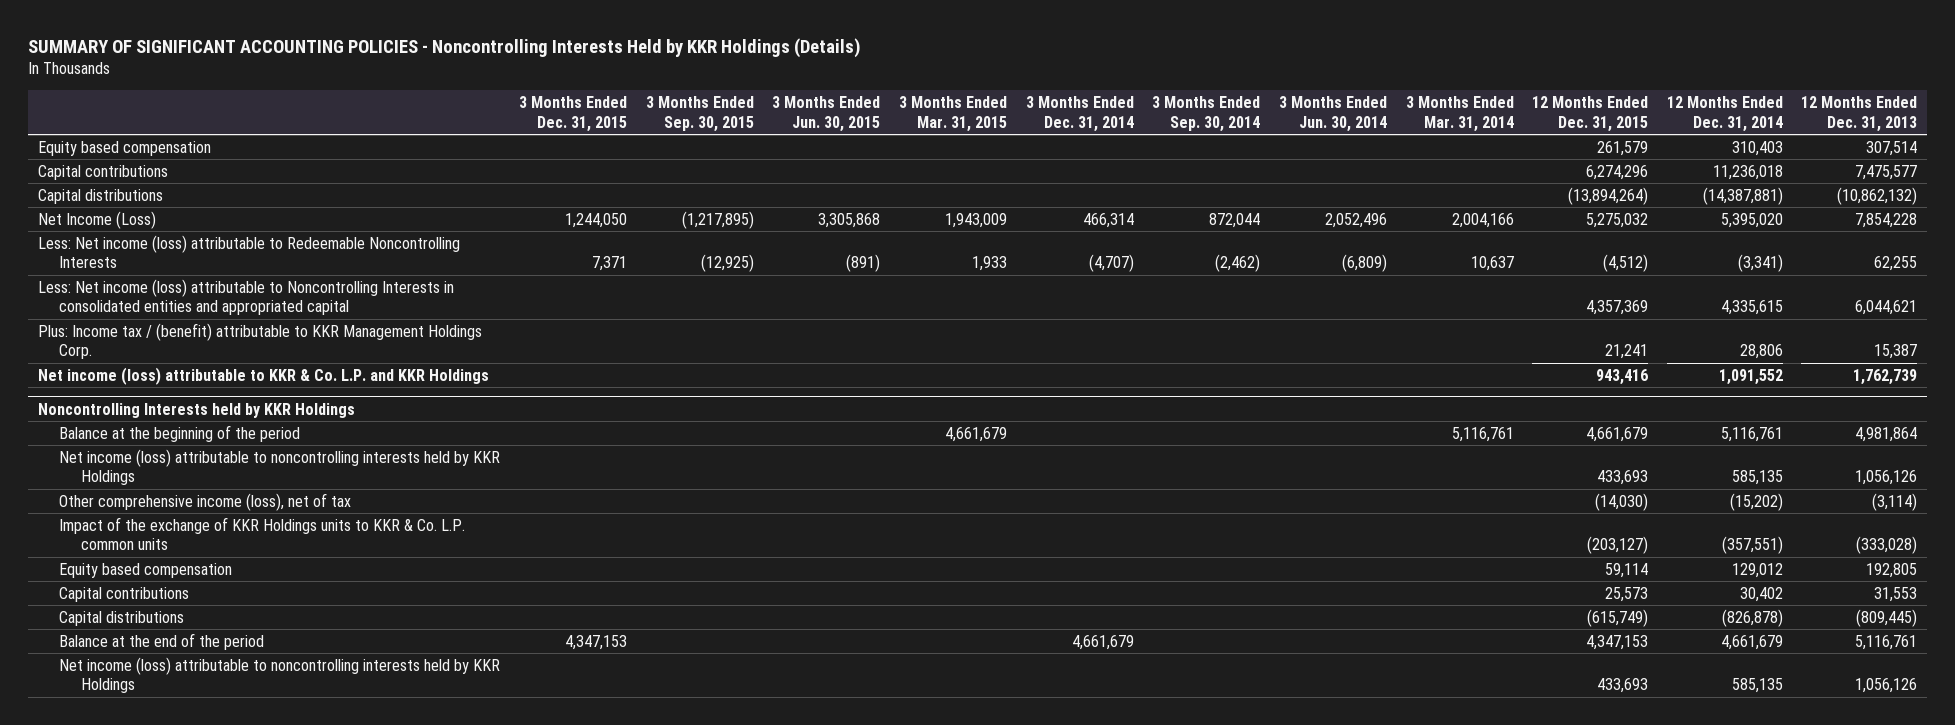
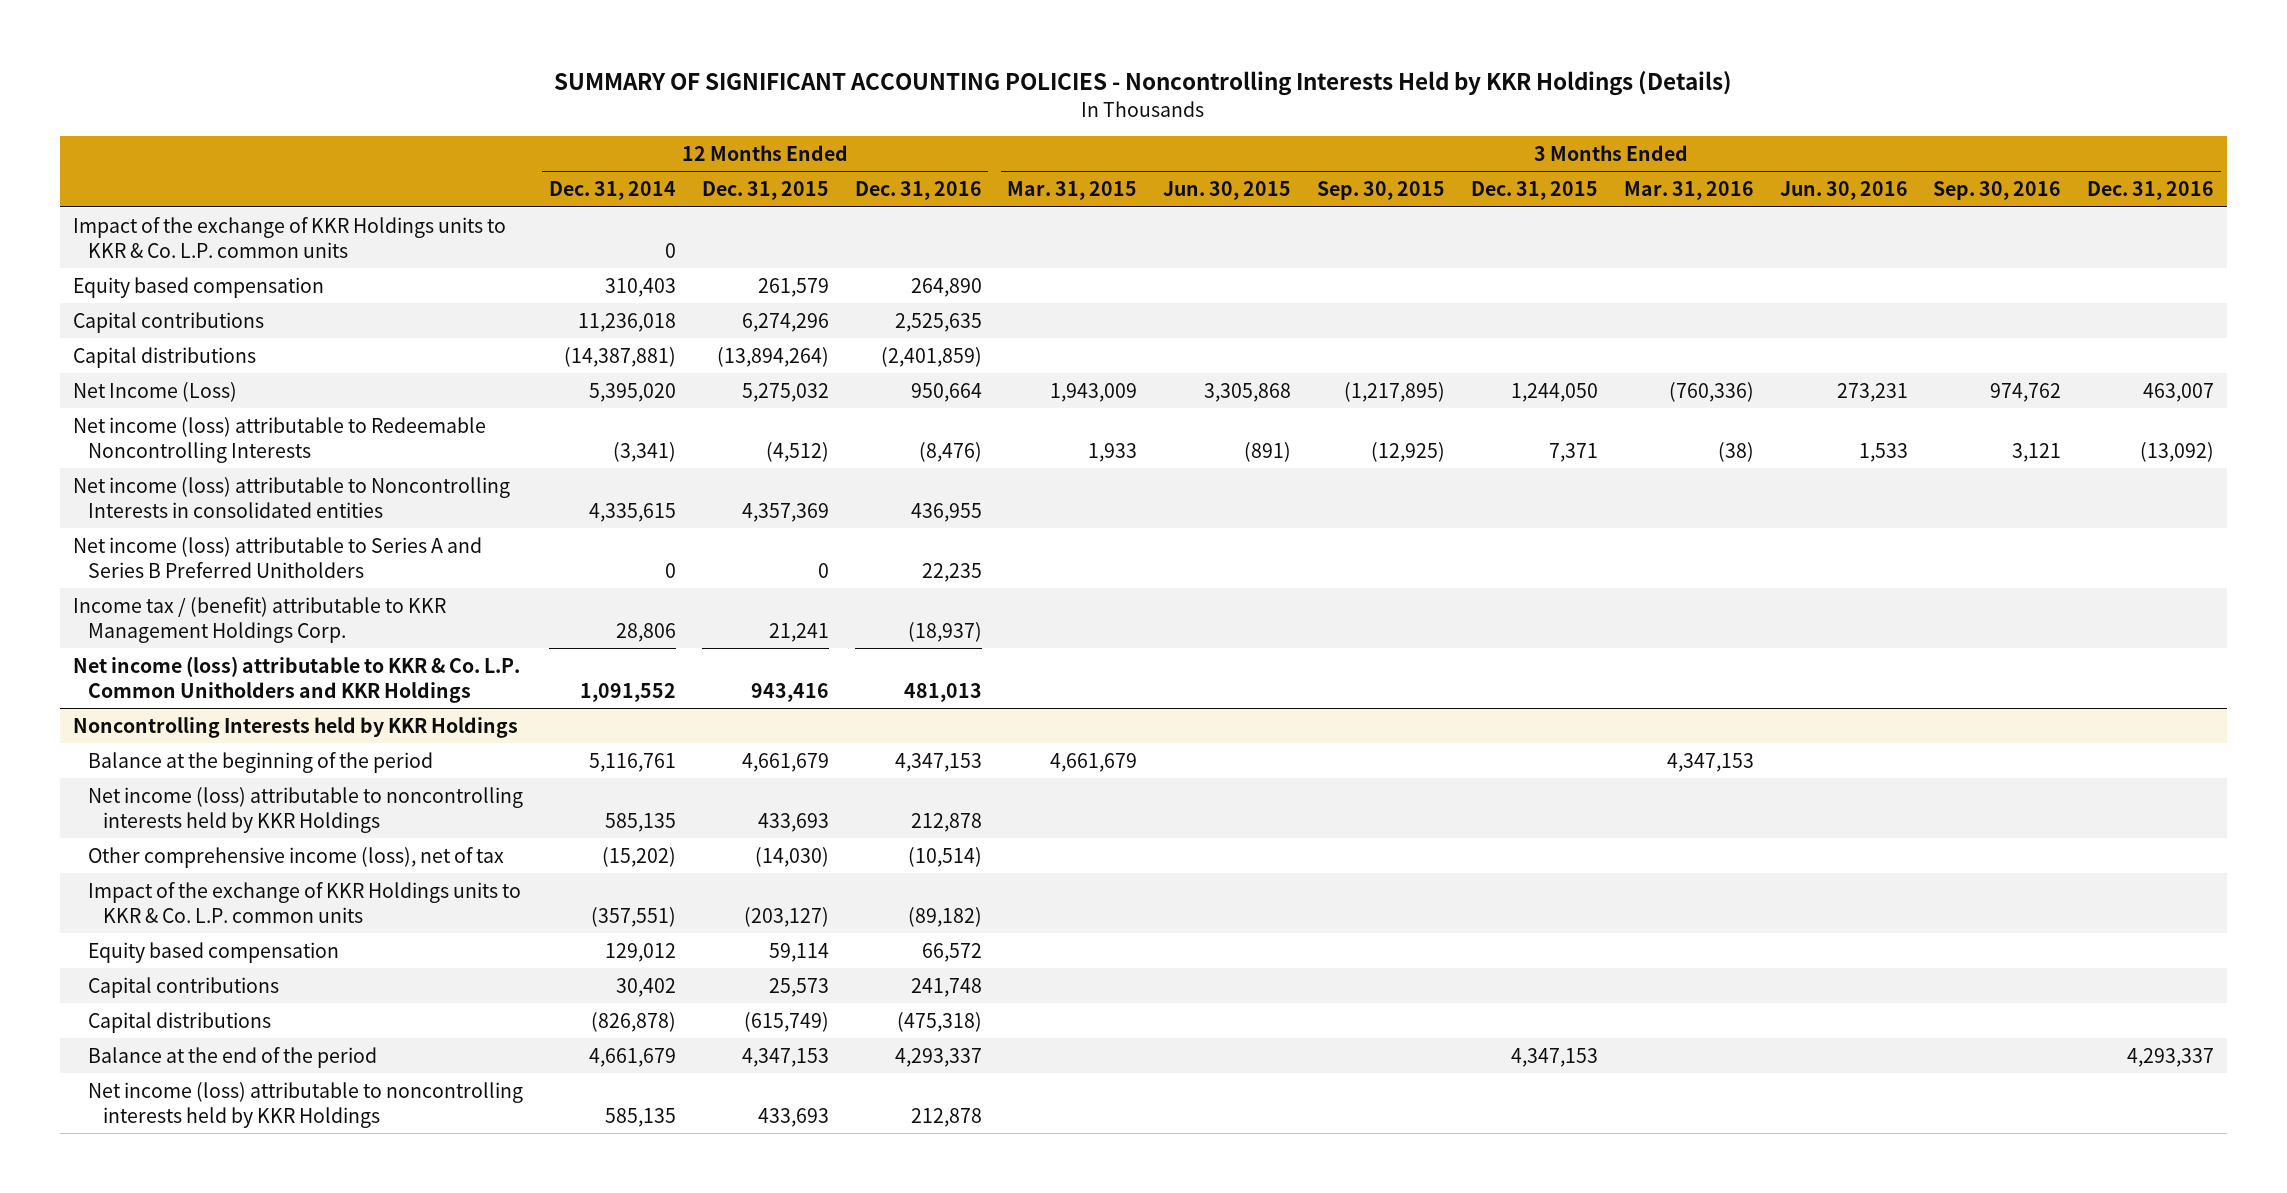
- | 3 Months Ended Dec. 31, 2015 | 3 Months Ended Sep. 30, 2015 | 3 Months Ended Jun. 30, 2015 | 3 Months Ended Mar. 31, 2015 | 3 Months Ended Dec. 31, 2014 | 3 Months Ended Sep. 30, 2014 | 3 Months Ended Jun. 30, 2014 | 3 Months Ended Mar. 31, 2014 | 12 Months Ended Dec. 31, 2015 | 12 Months Ended Dec. 31, 2014 | 12 Months Ended Dec. 31, 2013
+ | 12 Months Ended Dec. 31, 2014 | 12 Months Ended Dec. 31, 2015 | 12 Months Ended Dec. 31, 2016 | 3 Months Ended Mar. 31, 2015 | 3 Months Ended Jun. 30, 2015 | 3 Months Ended Sep. 30, 2015 | 3 Months Ended Dec. 31, 2015 | 3 Months Ended Mar. 31, 2016 | 3 Months Ended Jun. 30, 2016 | 3 Months Ended Sep. 30, 2016 | 3 Months Ended Dec. 31, 2016
+ Impact of the exchange of KKR Holdings units to KKR & Co. L.P. common units | 0 | | | | | | | | | |
- Less: Net income (loss) attributable to Redeemable Noncontrolling Interests | 7,371 | (12,925) | (891) | 1,933 | (4,707) | (2,462) | (6,809) | 10,637 | (4,512) | (3,341) | 62,255
- Less: Net income (loss) attributable to Noncontrolling Interests in consolidated entities and appropriated capital | | | | | | | | | 4,357,369 | 4,335,615 | 6,044,621
- Plus: Income tax / (benefit) attributable to KKR Management Holdings Corp. | | | | | | | | | 21,241 | 28,806 | 15,387
- Net income (loss) attributable to KKR & Co. L.P. and KKR Holdings | | | | | | | | | 943,416 | 1,091,552 | 1,762,739
+ Net income (loss) attributable to Redeemable Noncontrolling Interests | (3,341) | (4,512) | (8,476) | 1,933 | (891) | (12,925) | 7,371 | (38) | 1,533 | 3,121 | (13,092)
+ Net income (loss) attributable to Noncontrolling Interests in consolidated entities | 4,335,615 | 4,357,369 | 436,955 | | | | | | | |
+ Net income (loss) attributable to Series A and Series B Preferred Unitholders | 0 | 0 | 22,235 | | | | | | | |
+ Income tax / (benefit) attributable to KKR Management Holdings Corp. | 28,806 | 21,241 | (18,937) | | | | | | | |
+ Net income (loss) attributable to KKR & Co. L.P. Common Unitholders and KKR Holdings | 1,091,552 | 943,416 | 481,013 | | | | | | | |

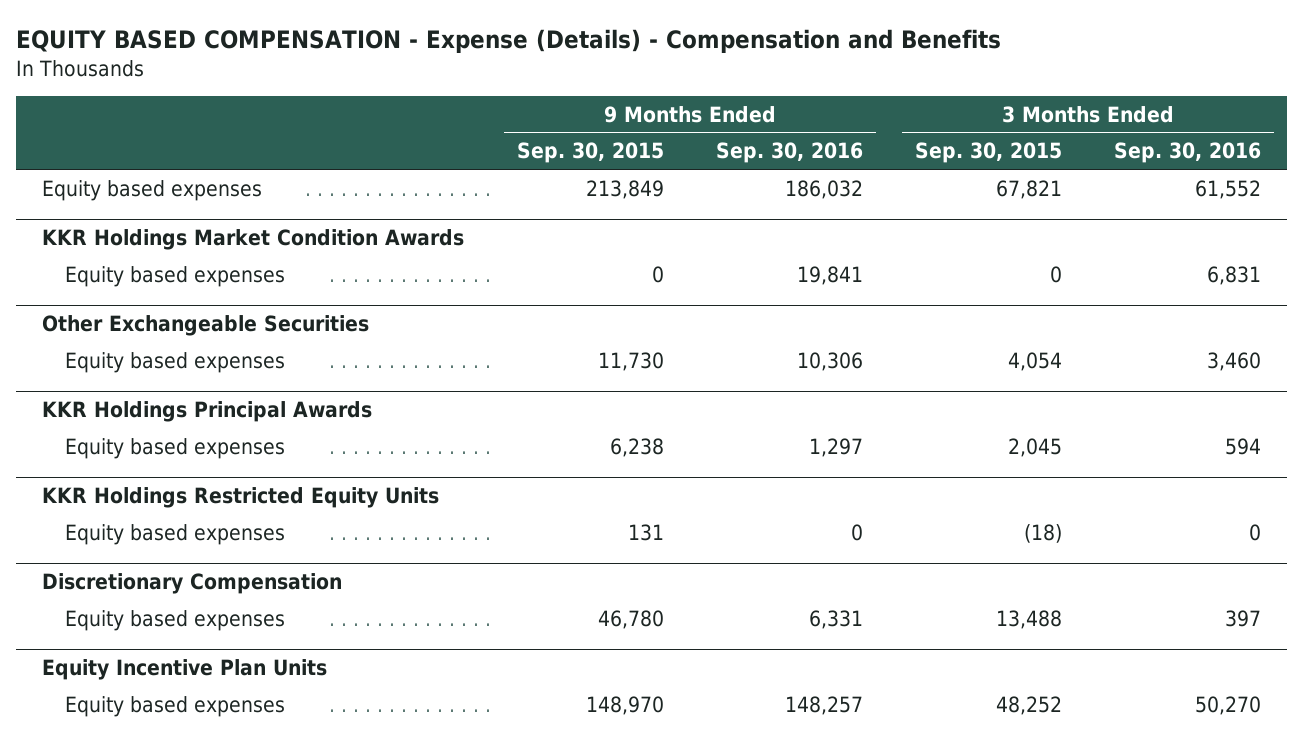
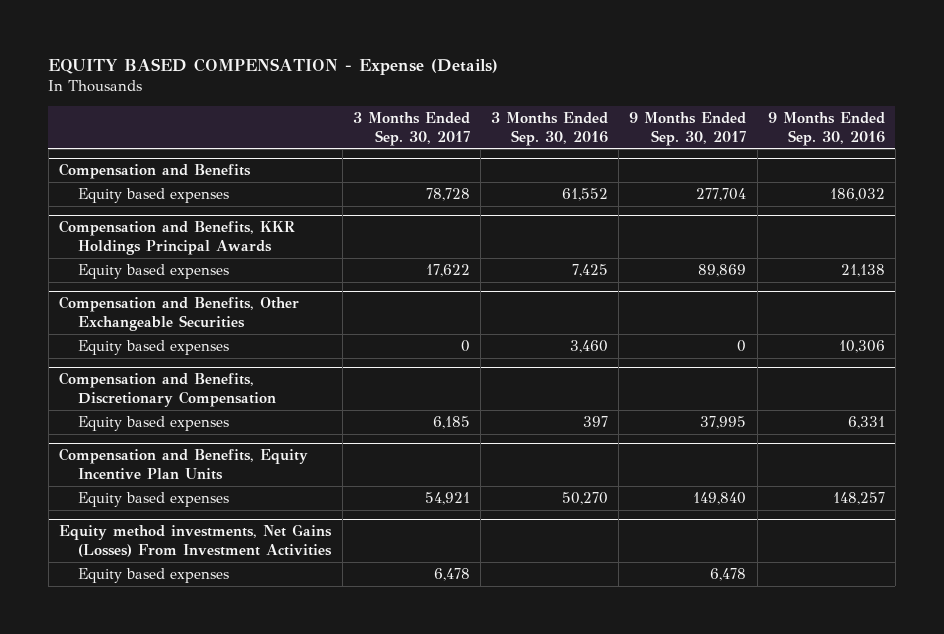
- EQUITY BASED COMPENSATION - Expense (Details) - Compensation and Benefits
+ EQUITY BASED COMPENSATION - Expense (Details)
- | 9 Months Ended Sep. 30, 2015 | 9 Months Ended Sep. 30, 2016 | 3 Months Ended Sep. 30, 2015 | 3 Months Ended Sep. 30, 2016
+ | 3 Months Ended Sep. 30, 2017 | 3 Months Ended Sep. 30, 2016 | 9 Months Ended Sep. 30, 2017 | 9 Months Ended Sep. 30, 2016
+ Compensation and Benefits
- KKR Holdings Market Condition Awards
- Equity based expenses | 0 | 19,841 | 0 | 6,831
- Other Exchangeable Securities
+ Compensation and Benefits, KKR Holdings Principal Awards
+ Equity based expenses | 17,622 | 7,425 | 89,869 | 21,138
+ Compensation and Benefits, Other Exchangeable Securities
- KKR Holdings Principal Awards
- Equity based expenses | 6,238 | 1,297 | 2,045 | 594
- KKR Holdings Restricted Equity Units
- Equity based expenses | 131 | 0 | (18) | 0
- Discretionary Compensation
+ Compensation and Benefits, Discretionary Compensation
- Equity Incentive Plan Units
+ Compensation and Benefits, Equity Incentive Plan Units
+ Equity method investments, Net Gains (Losses) From Investment Activities
+ Equity based expenses | 6,478 | | 6,478 |

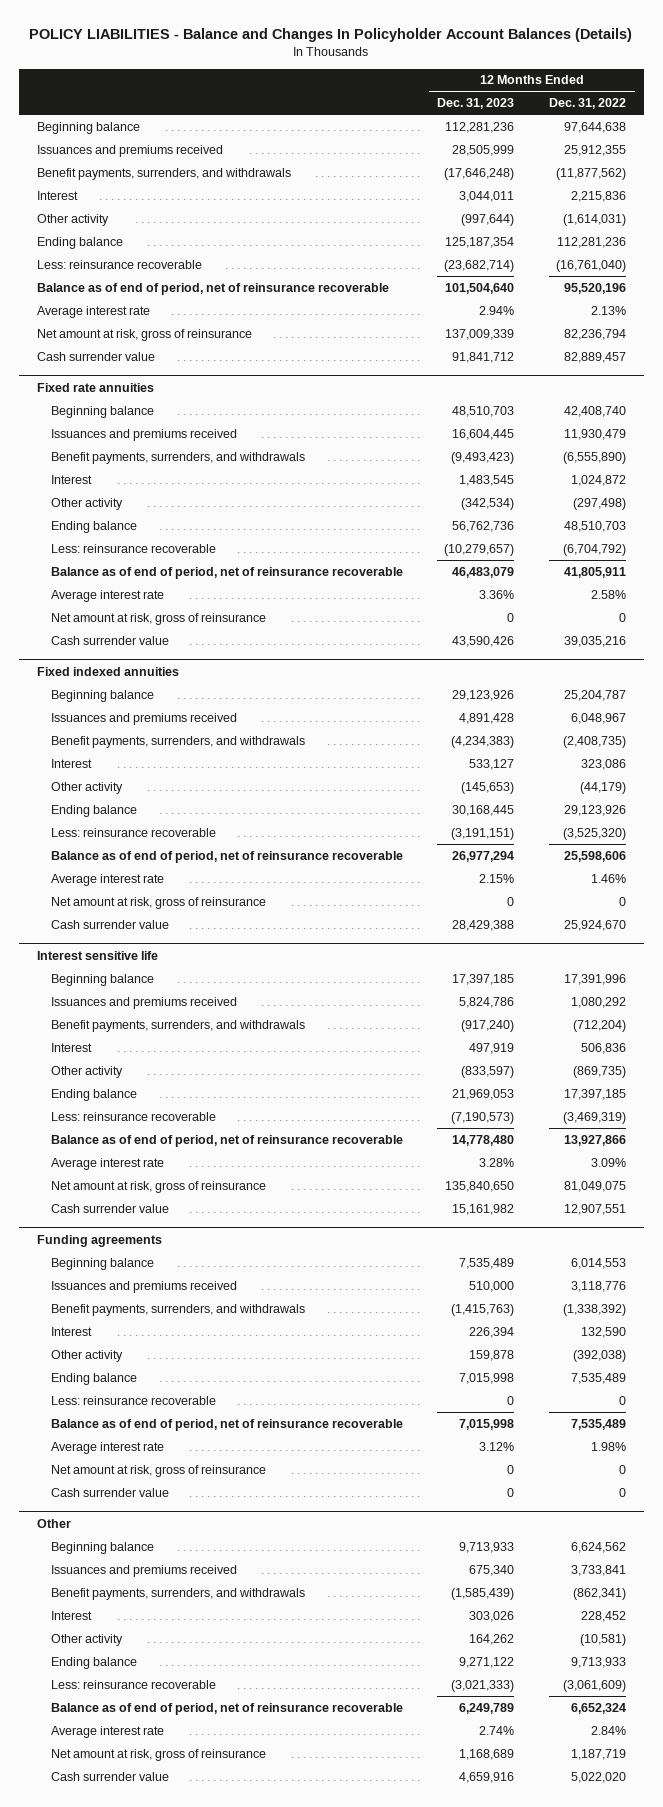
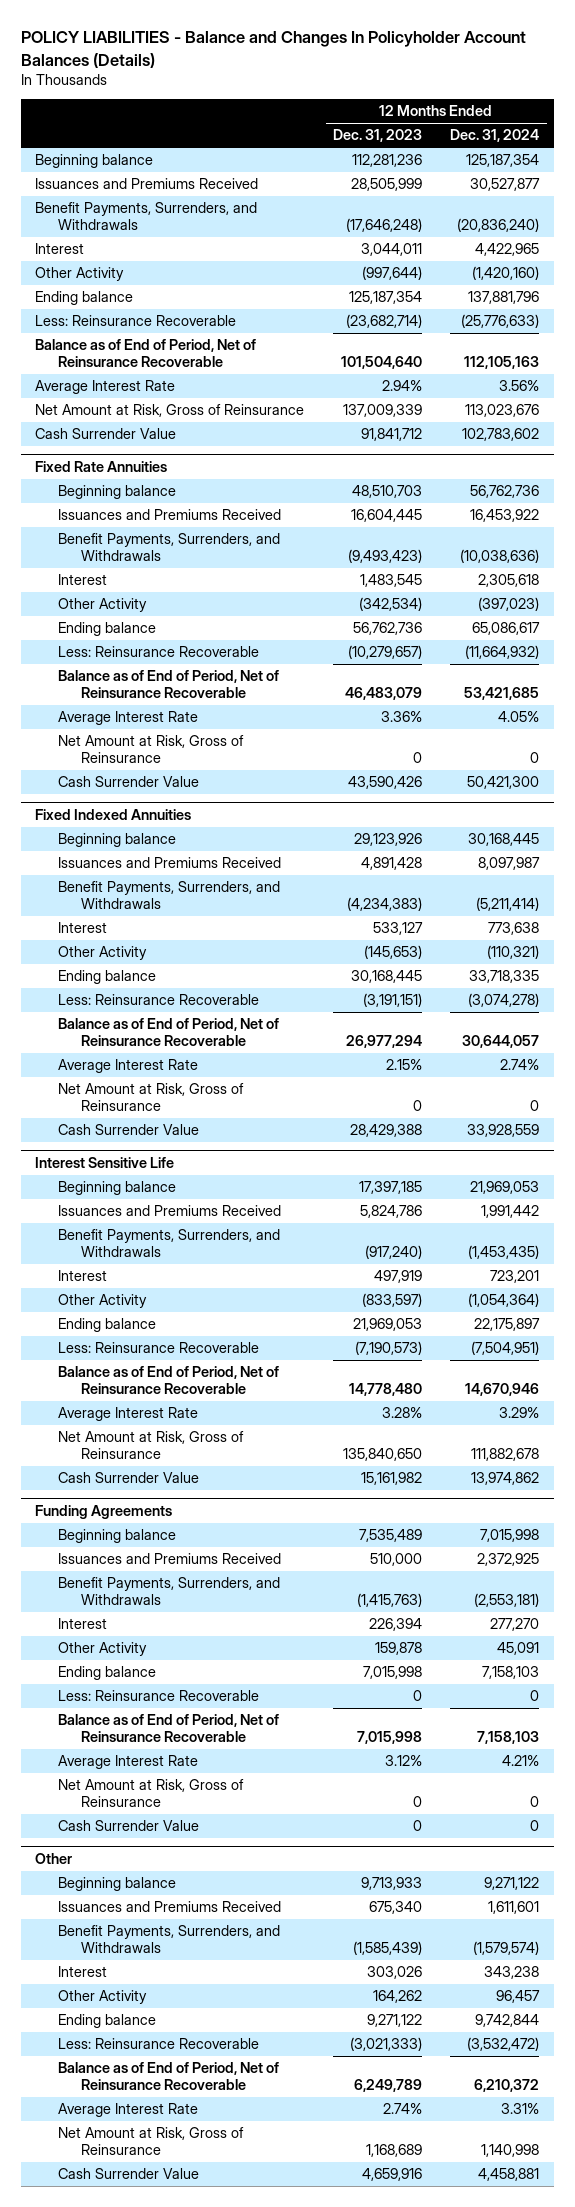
- | 12 Months Ended Dec. 31, 2023 | 12 Months Ended Dec. 31, 2022
+ | 12 Months Ended Dec. 31, 2023 | 12 Months Ended Dec. 31, 2024
- Issuances and premiums received | 28,505,999 | 25,912,355
- Benefit payments, surrenders, and withdrawals | (17,646,248) | (11,877,562)
+ Issuances and Premiums Received | 28,505,999 | 30,527,877
+ Benefit Payments, Surrenders, and Withdrawals | (17,646,248) | (20,836,240)
- Other activity | (997,644) | (1,614,031)
+ Other Activity | (997,644) | (1,420,160)
- Less: reinsurance recoverable | (23,682,714) | (16,761,040)
- Balance as of end of period, net of reinsurance recoverable | 101,504,640 | 95,520,196
- Average interest rate | 2.94% | 2.13%
- Net amount at risk, gross of reinsurance | 137,009,339 | 82,236,794
- Cash surrender value | 91,841,712 | 82,889,457
- Fixed rate annuities
+ Less: Reinsurance Recoverable | (23,682,714) | (25,776,633)
+ Balance as of End of Period, Net of Reinsurance Recoverable | 101,504,640 | 112,105,163
+ Average Interest Rate | 2.94% | 3.56%
+ Net Amount at Risk, Gross of Reinsurance | 137,009,339 | 113,023,676
+ Cash Surrender Value | 91,841,712 | 102,783,602
+ Fixed Rate Annuities
- Issuances and premiums received | 16,604,445 | 11,930,479
- Benefit payments, surrenders, and withdrawals | (9,493,423) | (6,555,890)
+ Issuances and Premiums Received | 16,604,445 | 16,453,922
+ Benefit Payments, Surrenders, and Withdrawals | (9,493,423) | (10,038,636)
- Other activity | (342,534) | (297,498)
+ Other Activity | (342,534) | (397,023)
- Less: reinsurance recoverable | (10,279,657) | (6,704,792)
- Balance as of end of period, net of reinsurance recoverable | 46,483,079 | 41,805,911
- Average interest rate | 3.36% | 2.58%
- Net amount at risk, gross of reinsurance | 0 | 0
- Cash surrender value | 43,590,426 | 39,035,216
- Fixed indexed annuities
+ Less: Reinsurance Recoverable | (10,279,657) | (11,664,932)
+ Balance as of End of Period, Net of Reinsurance Recoverable | 46,483,079 | 53,421,685
+ Average Interest Rate | 3.36% | 4.05%
+ Net Amount at Risk, Gross of Reinsurance | 0 | 0
+ Cash Surrender Value | 43,590,426 | 50,421,300
+ Fixed Indexed Annuities
- Issuances and premiums received | 4,891,428 | 6,048,967
- Benefit payments, surrenders, and withdrawals | (4,234,383) | (2,408,735)
+ Issuances and Premiums Received | 4,891,428 | 8,097,987
+ Benefit Payments, Surrenders, and Withdrawals | (4,234,383) | (5,211,414)
- Other activity | (145,653) | (44,179)
+ Other Activity | (145,653) | (110,321)
- Less: reinsurance recoverable | (3,191,151) | (3,525,320)
- Balance as of end of period, net of reinsurance recoverable | 26,977,294 | 25,598,606
- Average interest rate | 2.15% | 1.46%
- Net amount at risk, gross of reinsurance | 0 | 0
- Cash surrender value | 28,429,388 | 25,924,670
- Interest sensitive life
+ Less: Reinsurance Recoverable | (3,191,151) | (3,074,278)
+ Balance as of End of Period, Net of Reinsurance Recoverable | 26,977,294 | 30,644,057
+ Average Interest Rate | 2.15% | 2.74%
+ Net Amount at Risk, Gross of Reinsurance | 0 | 0
+ Cash Surrender Value | 28,429,388 | 33,928,559
+ Interest Sensitive Life
- Issuances and premiums received | 5,824,786 | 1,080,292
- Benefit payments, surrenders, and withdrawals | (917,240) | (712,204)
+ Issuances and Premiums Received | 5,824,786 | 1,991,442
+ Benefit Payments, Surrenders, and Withdrawals | (917,240) | (1,453,435)
- Other activity | (833,597) | (869,735)
+ Other Activity | (833,597) | (1,054,364)
- Less: reinsurance recoverable | (7,190,573) | (3,469,319)
- Balance as of end of period, net of reinsurance recoverable | 14,778,480 | 13,927,866
- Average interest rate | 3.28% | 3.09%
- Net amount at risk, gross of reinsurance | 135,840,650 | 81,049,075
- Cash surrender value | 15,161,982 | 12,907,551
- Funding agreements
+ Less: Reinsurance Recoverable | (7,190,573) | (7,504,951)
+ Balance as of End of Period, Net of Reinsurance Recoverable | 14,778,480 | 14,670,946
+ Average Interest Rate | 3.28% | 3.29%
+ Net Amount at Risk, Gross of Reinsurance | 135,840,650 | 111,882,678
+ Cash Surrender Value | 15,161,982 | 13,974,862
+ Funding Agreements
- Issuances and premiums received | 510,000 | 3,118,776
- Benefit payments, surrenders, and withdrawals | (1,415,763) | (1,338,392)
+ Issuances and Premiums Received | 510,000 | 2,372,925
+ Benefit Payments, Surrenders, and Withdrawals | (1,415,763) | (2,553,181)
- Other activity | 159,878 | (392,038)
+ Other Activity | 159,878 | 45,091
- Less: reinsurance recoverable | 0 | 0
- Balance as of end of period, net of reinsurance recoverable | 7,015,998 | 7,535,489
- Average interest rate | 3.12% | 1.98%
- Net amount at risk, gross of reinsurance | 0 | 0
- Cash surrender value | 0 | 0
+ Less: Reinsurance Recoverable | 0 | 0
+ Balance as of End of Period, Net of Reinsurance Recoverable | 7,015,998 | 7,158,103
+ Average Interest Rate | 3.12% | 4.21%
+ Net Amount at Risk, Gross of Reinsurance | 0 | 0
+ Cash Surrender Value | 0 | 0
@ Other
- Issuances and premiums received | 675,340 | 3,733,841
- Benefit payments, surrenders, and withdrawals | (1,585,439) | (862,341)
+ Issuances and Premiums Received | 675,340 | 1,611,601
+ Benefit Payments, Surrenders, and Withdrawals | (1,585,439) | (1,579,574)
- Other activity | 164,262 | (10,581)
+ Other Activity | 164,262 | 96,457
- Less: reinsurance recoverable | (3,021,333) | (3,061,609)
- Balance as of end of period, net of reinsurance recoverable | 6,249,789 | 6,652,324
- Average interest rate | 2.74% | 2.84%
- Net amount at risk, gross of reinsurance | 1,168,689 | 1,187,719
- Cash surrender value | 4,659,916 | 5,022,020
+ Less: Reinsurance Recoverable | (3,021,333) | (3,532,472)
+ Balance as of End of Period, Net of Reinsurance Recoverable | 6,249,789 | 6,210,372
+ Average Interest Rate | 2.74% | 3.31%
+ Net Amount at Risk, Gross of Reinsurance | 1,168,689 | 1,140,998
+ Cash Surrender Value | 4,659,916 | 4,458,881

